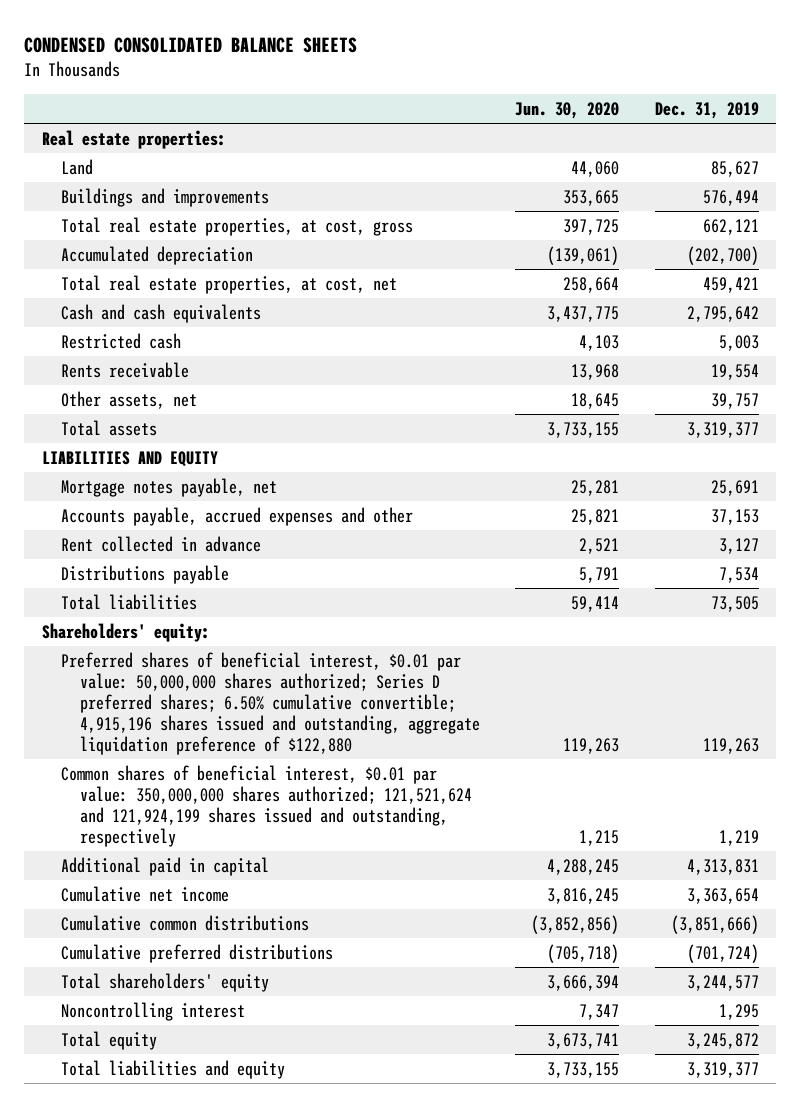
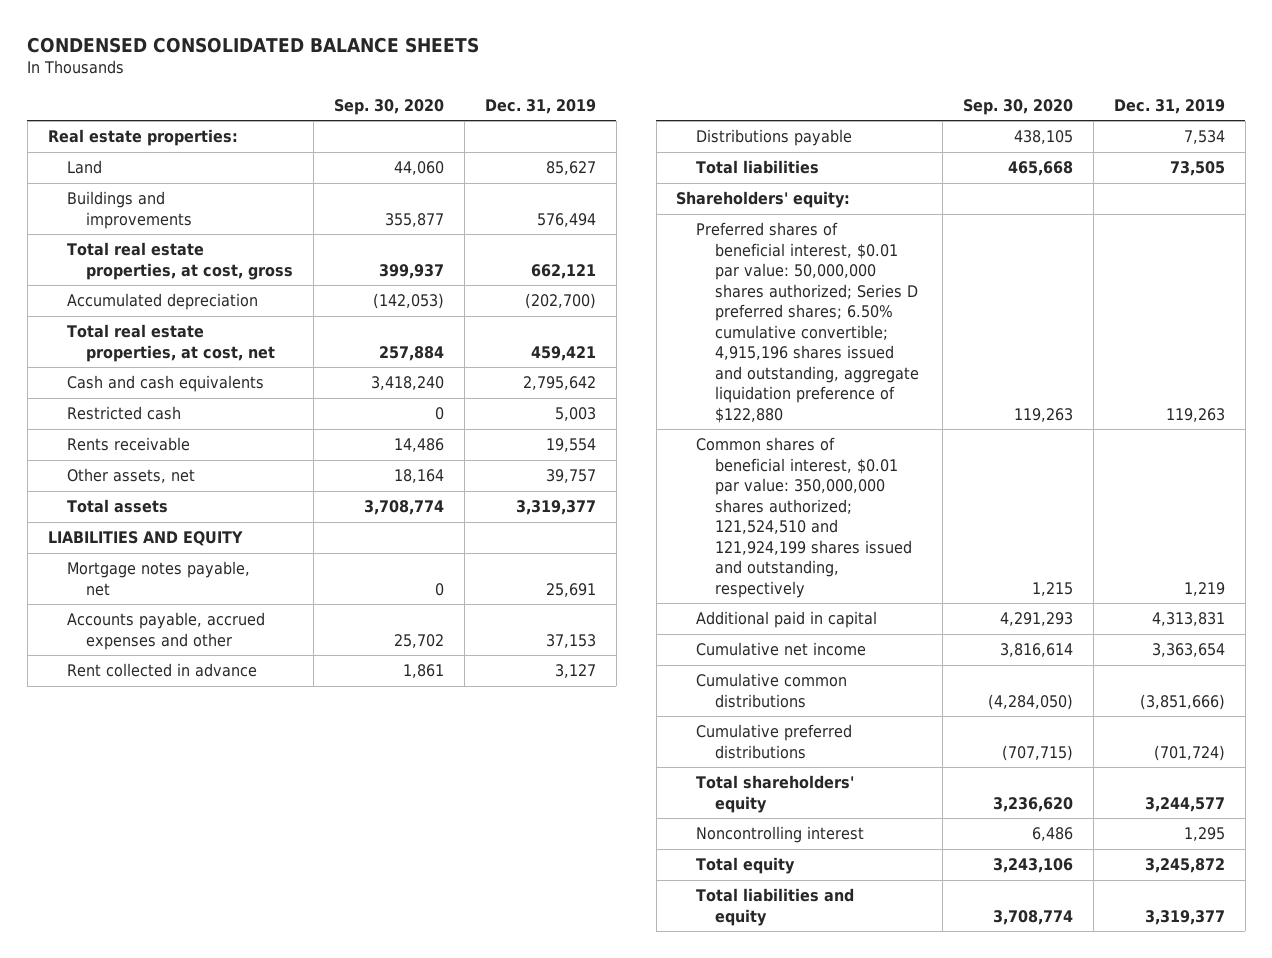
- | Jun. 30, 2020 | Dec. 31, 2019
+ | Sep. 30, 2020 | Dec. 31, 2019
- Common shares of beneficial interest, $0.01 par value: 350,000,000 shares authorized; 121,521,624 and 121,924,199 shares issued and outstanding, respectively | 1,215 | 1,219
+ Common shares of beneficial interest, $0.01 par value: 350,000,000 shares authorized; 121,524,510 and 121,924,199 shares issued and outstanding, respectively | 1,215 | 1,219

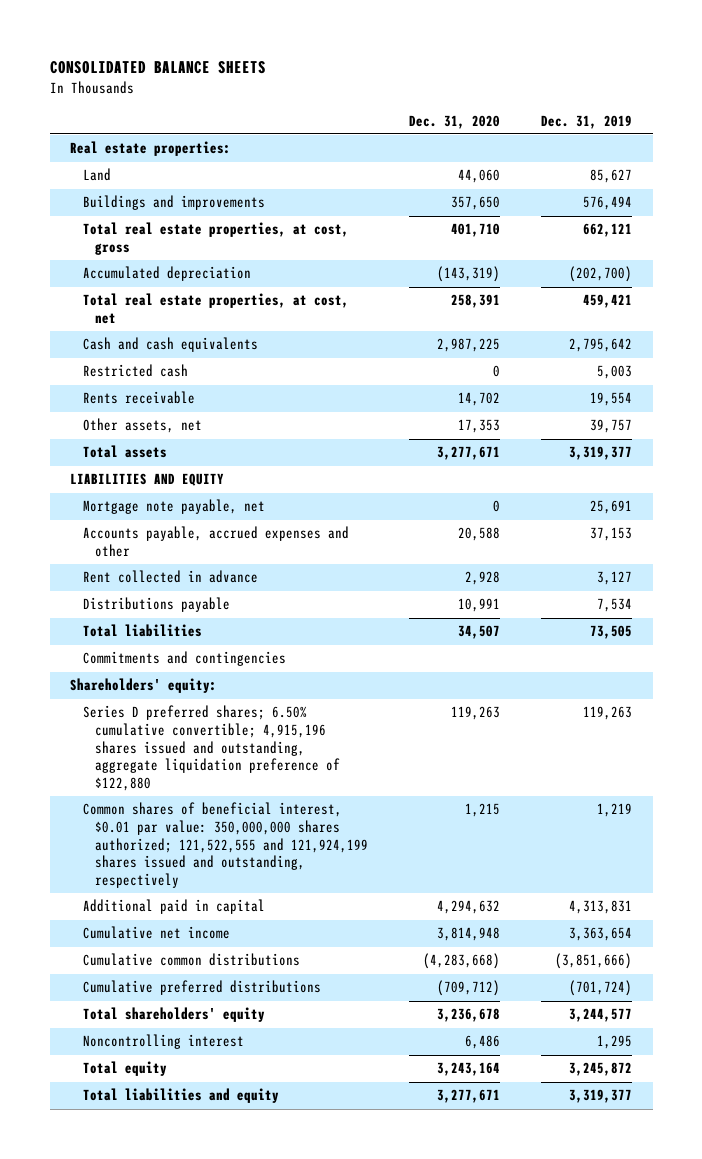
- CONDENSED CONSOLIDATED BALANCE SHEETS
+ CONSOLIDATED BALANCE SHEETS
- | Sep. 30, 2020 | Dec. 31, 2019
+ | Dec. 31, 2020 | Dec. 31, 2019
- Mortgage notes payable, net | 0 | 25,691
+ Mortgage note payable, net | 0 | 25,691
+ Commitments and contingencies
- Preferred shares of beneficial interest, $0.01 par value: 50,000,000 shares authorized; Series D preferred shares; 6.50% cumulative convertible; 4,915,196 shares issued and outstanding, aggregate liquidation preference of $122,880 | 119,263 | 119,263
- Common shares of beneficial interest, $0.01 par value: 350,000,000 shares authorized; 121,524,510 and 121,924,199 shares issued and outstanding, respectively | 1,215 | 1,219
+ Series D preferred shares; 6.50% cumulative convertible; 4,915,196 shares issued and outstanding, aggregate liquidation preference of $122,880 | 119,263 | 119,263
+ Common shares of beneficial interest, $0.01 par value: 350,000,000 shares authorized; 121,522,555 and 121,924,199 shares issued and outstanding, respectively | 1,215 | 1,219

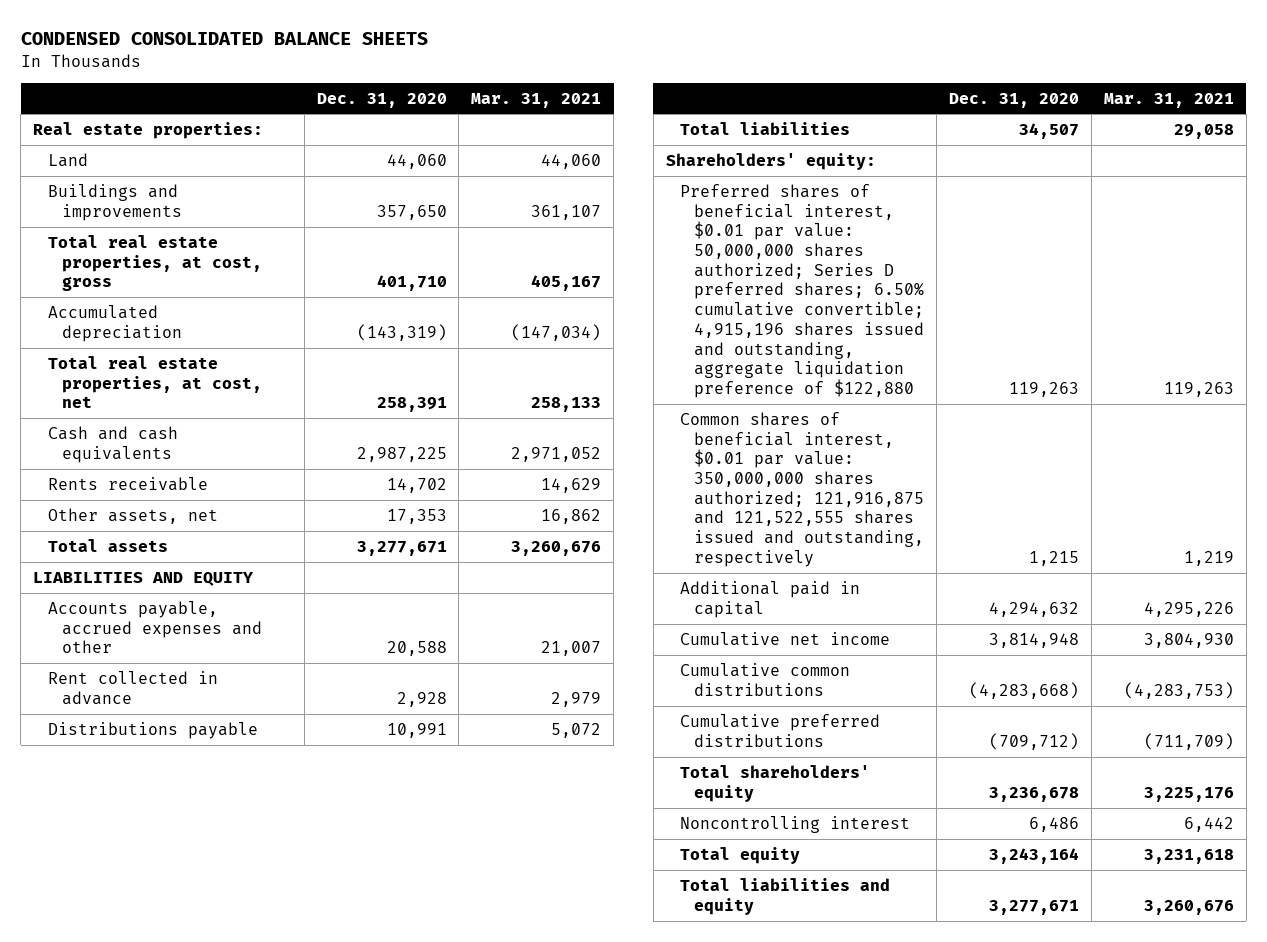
- CONSOLIDATED BALANCE SHEETS
+ CONDENSED CONSOLIDATED BALANCE SHEETS
- | Dec. 31, 2020 | Dec. 31, 2019
+ | Dec. 31, 2020 | Mar. 31, 2021
- Restricted cash | 0 | 5,003
- Mortgage note payable, net | 0 | 25,691
- Commitments and contingencies
- Series D preferred shares; 6.50% cumulative convertible; 4,915,196 shares issued and outstanding, aggregate liquidation preference of $122,880 | 119,263 | 119,263
- Common shares of beneficial interest, $0.01 par value: 350,000,000 shares authorized; 121,522,555 and 121,924,199 shares issued and outstanding, respectively | 1,215 | 1,219
+ Preferred shares of beneficial interest, $0.01 par value: 50,000,000 shares authorized; Series D preferred shares; 6.50% cumulative convertible; 4,915,196 shares issued and outstanding, aggregate liquidation preference of $122,880 | 119,263 | 119,263
+ Common shares of beneficial interest, $0.01 par value: 350,000,000 shares authorized; 121,916,875 and 121,522,555 shares issued and outstanding, respectively | 1,215 | 1,219

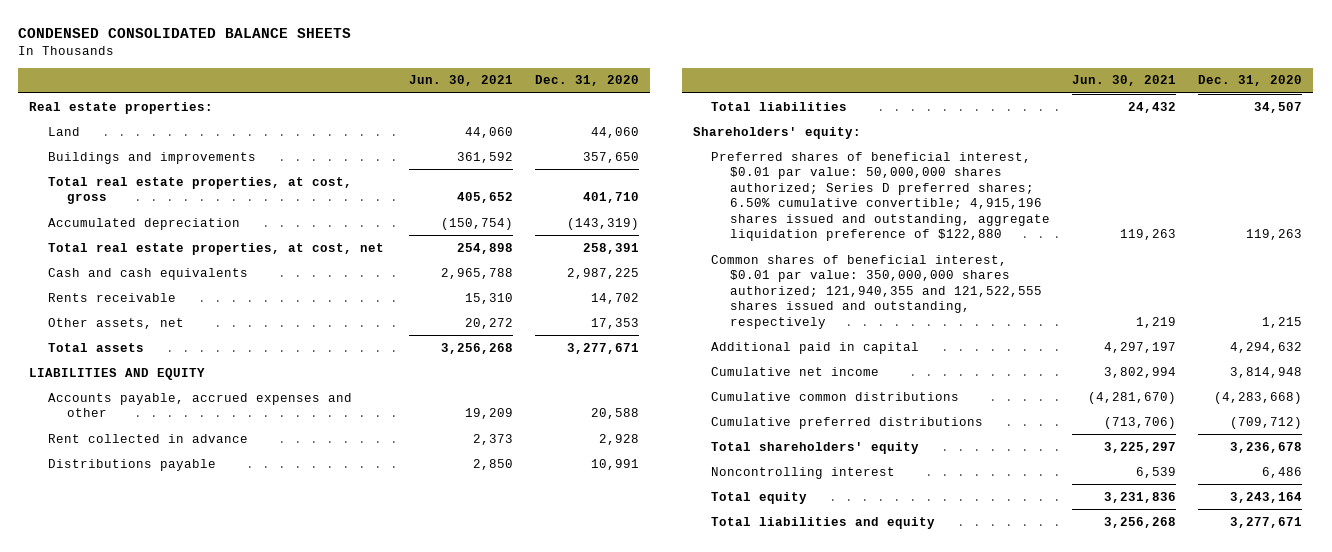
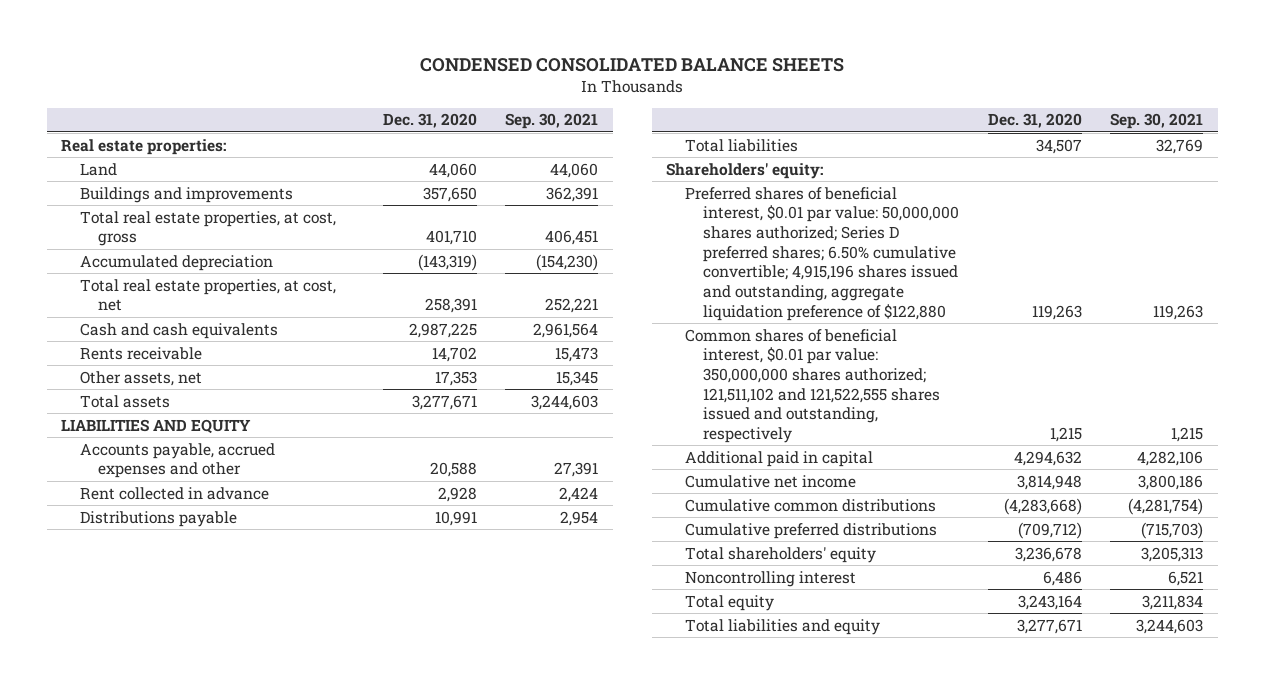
- | Jun. 30, 2021 | Dec. 31, 2020
+ | Dec. 31, 2020 | Sep. 30, 2021
- Common shares of beneficial interest, $0.01 par value: 350,000,000 shares authorized; 121,940,355 and 121,522,555 shares issued and outstanding, respectively | 1,219 | 1,215
+ Common shares of beneficial interest, $0.01 par value: 350,000,000 shares authorized; 121,511,102 and 121,522,555 shares issued and outstanding, respectively | 1,215 | 1,215

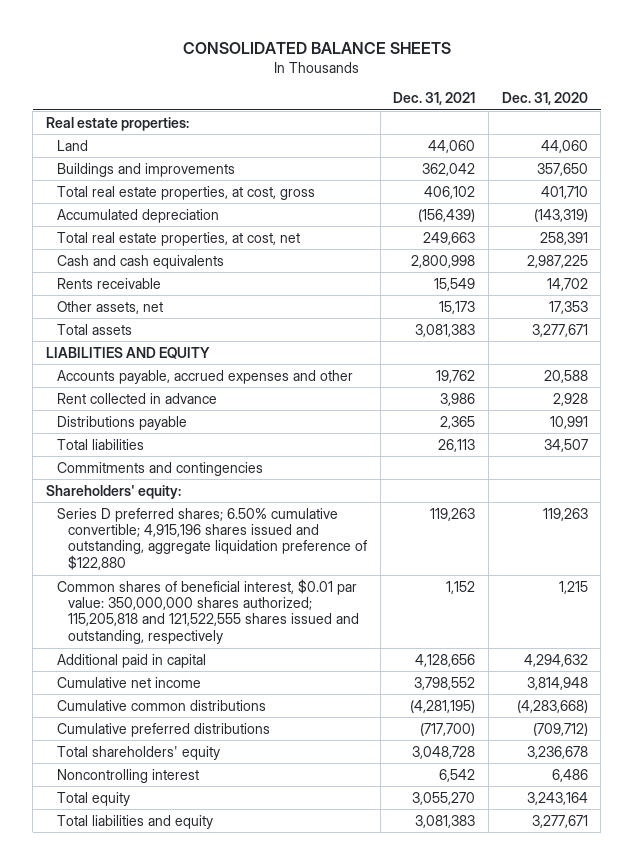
- CONDENSED CONSOLIDATED BALANCE SHEETS
+ CONSOLIDATED BALANCE SHEETS
- | Dec. 31, 2020 | Sep. 30, 2021
+ | Dec. 31, 2021 | Dec. 31, 2020
+ Commitments and contingencies
- Preferred shares of beneficial interest, $0.01 par value: 50,000,000 shares authorized; Series D preferred shares; 6.50% cumulative convertible; 4,915,196 shares issued and outstanding, aggregate liquidation preference of $122,880 | 119,263 | 119,263
- Common shares of beneficial interest, $0.01 par value: 350,000,000 shares authorized; 121,511,102 and 121,522,555 shares issued and outstanding, respectively | 1,215 | 1,215
+ Series D preferred shares; 6.50% cumulative convertible; 4,915,196 shares issued and outstanding, aggregate liquidation preference of $122,880 | 119,263 | 119,263
+ Common shares of beneficial interest, $0.01 par value: 350,000,000 shares authorized; 115,205,818 and 121,522,555 shares issued and outstanding, respectively | 1,152 | 1,215

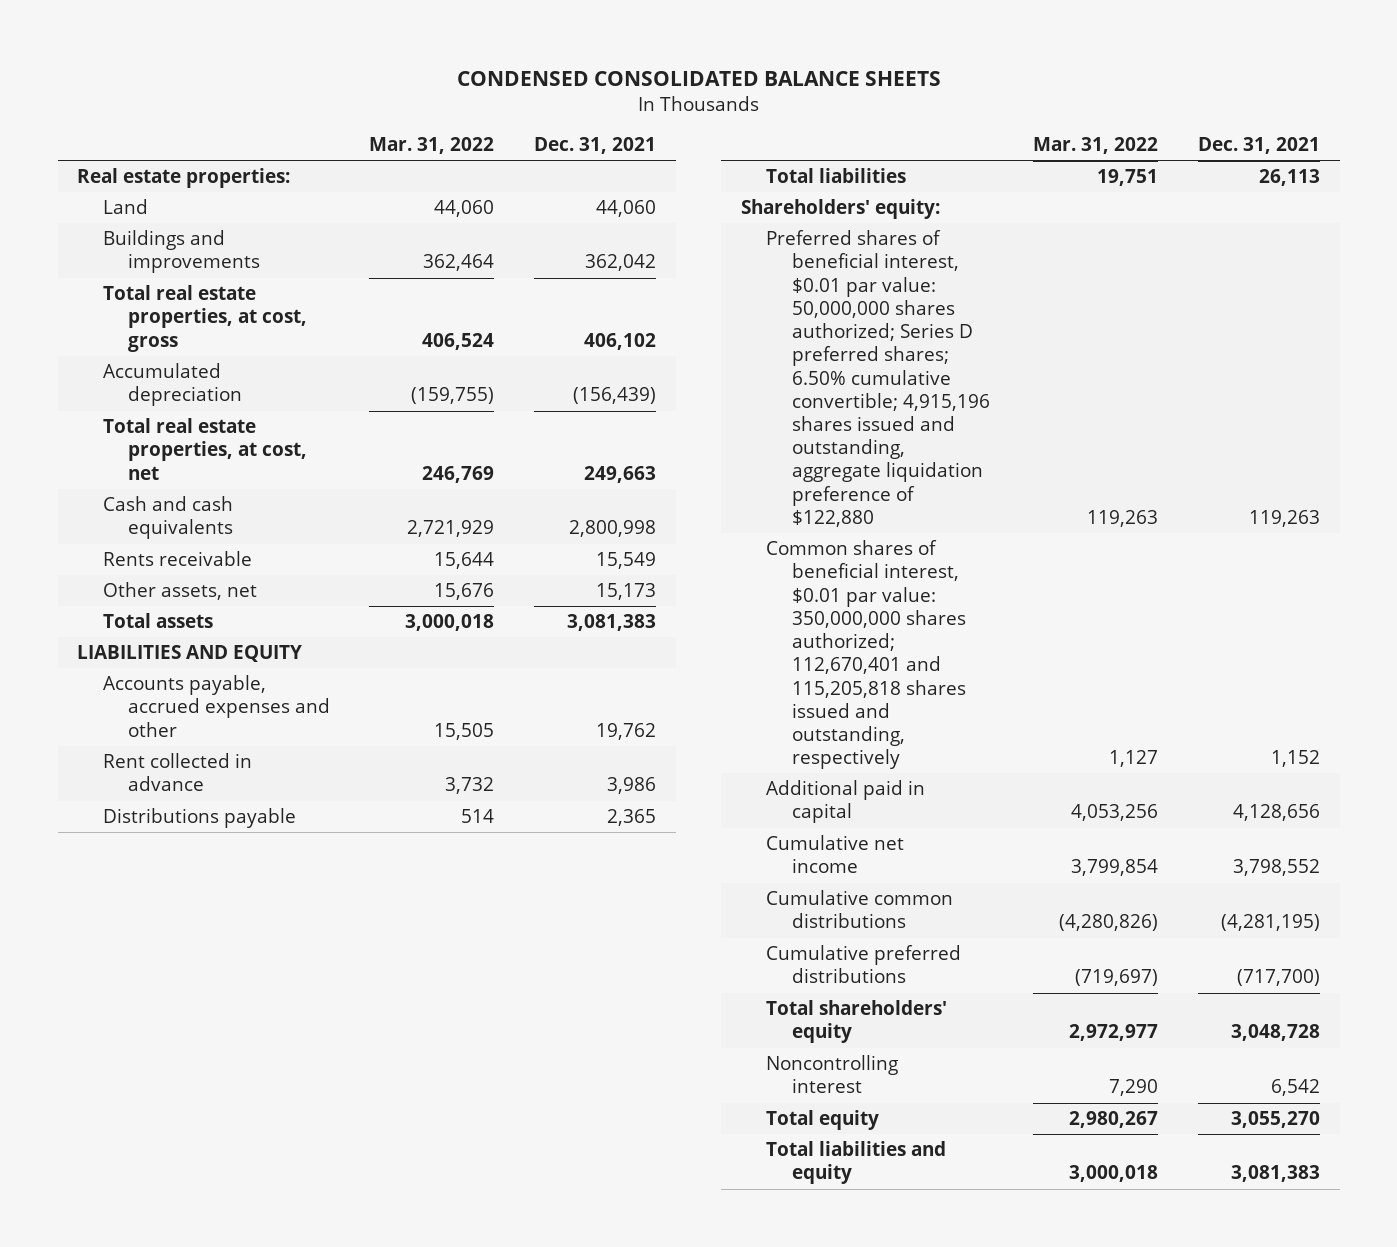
- CONSOLIDATED BALANCE SHEETS
+ CONDENSED CONSOLIDATED BALANCE SHEETS
- | Dec. 31, 2021 | Dec. 31, 2020
+ | Mar. 31, 2022 | Dec. 31, 2021
- Commitments and contingencies
- Series D preferred shares; 6.50% cumulative convertible; 4,915,196 shares issued and outstanding, aggregate liquidation preference of $122,880 | 119,263 | 119,263
- Common shares of beneficial interest, $0.01 par value: 350,000,000 shares authorized; 115,205,818 and 121,522,555 shares issued and outstanding, respectively | 1,152 | 1,215
+ Preferred shares of beneficial interest, $0.01 par value: 50,000,000 shares authorized; Series D preferred shares; 6.50% cumulative convertible; 4,915,196 shares issued and outstanding, aggregate liquidation preference of $122,880 | 119,263 | 119,263
+ Common shares of beneficial interest, $0.01 par value: 350,000,000 shares authorized; 112,670,401 and 115,205,818 shares issued and outstanding, respectively | 1,127 | 1,152

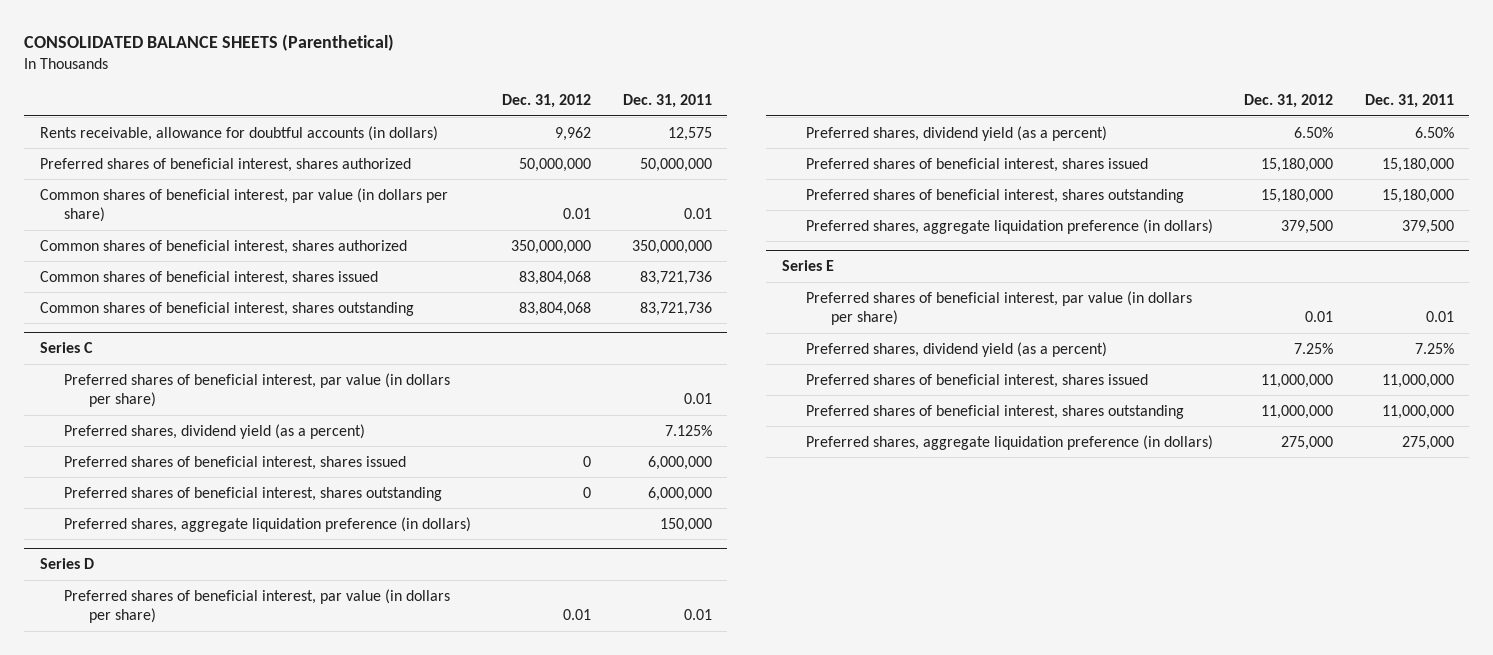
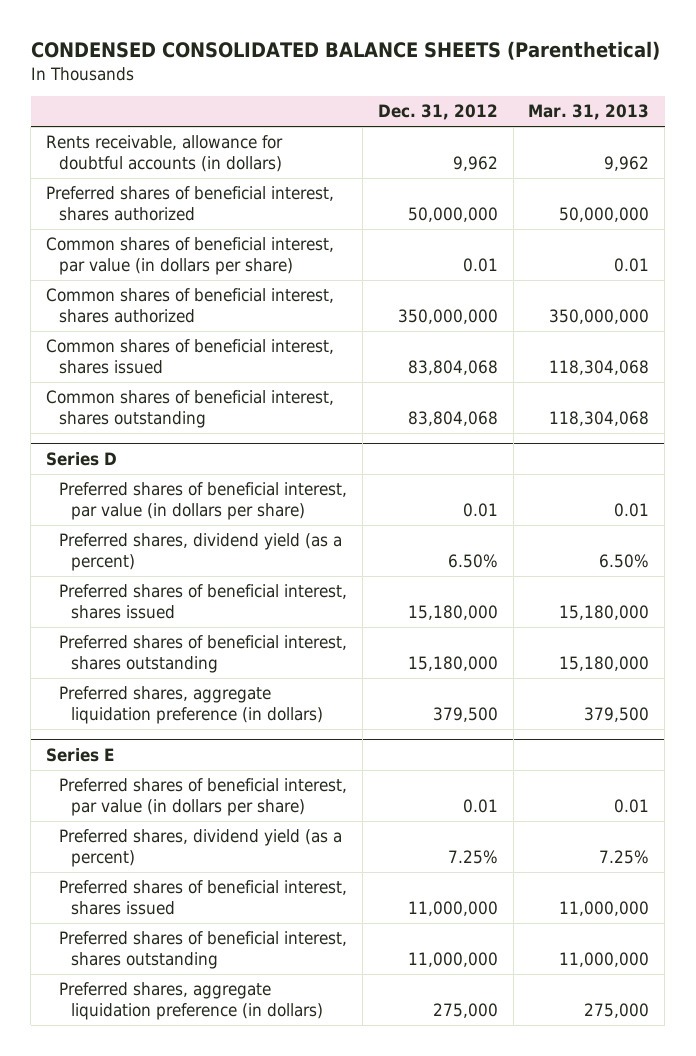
- CONSOLIDATED BALANCE SHEETS (Parenthetical)
+ CONDENSED CONSOLIDATED BALANCE SHEETS (Parenthetical)
- | Dec. 31, 2012 | Dec. 31, 2011
+ | Dec. 31, 2012 | Mar. 31, 2013
- Series C
- Preferred shares of beneficial interest, par value (in dollars per share) | | 0.01
- Preferred shares, dividend yield (as a percent) | | 7.125%
- Preferred shares of beneficial interest, shares issued | 0 | 6,000,000
- Preferred shares of beneficial interest, shares outstanding | 0 | 6,000,000
- Preferred shares, aggregate liquidation preference (in dollars) | | 150,000

